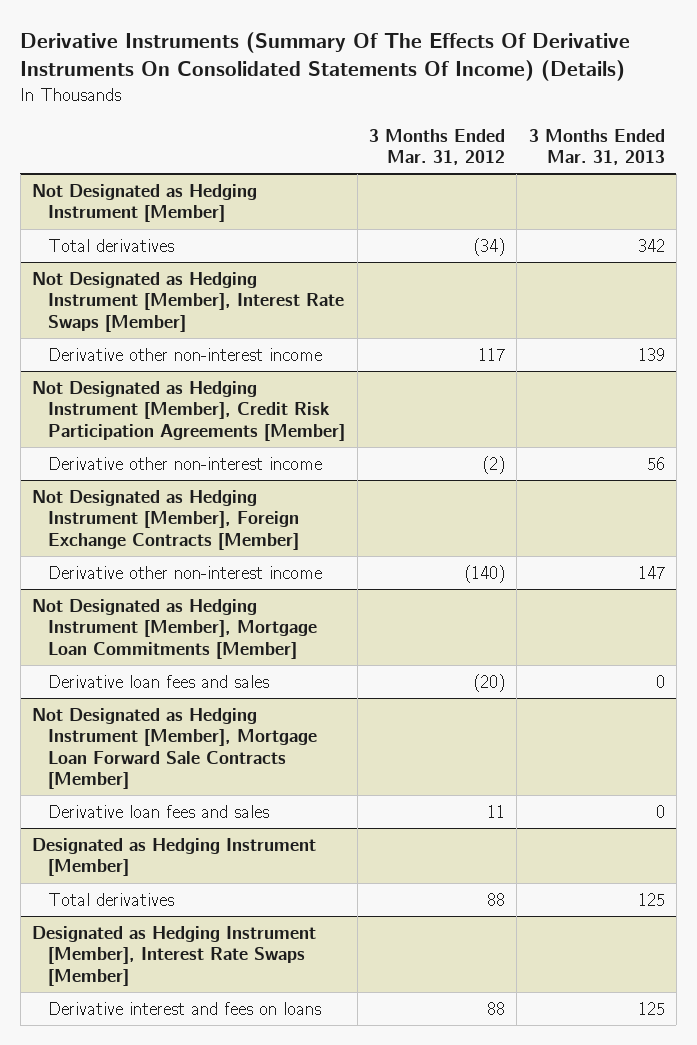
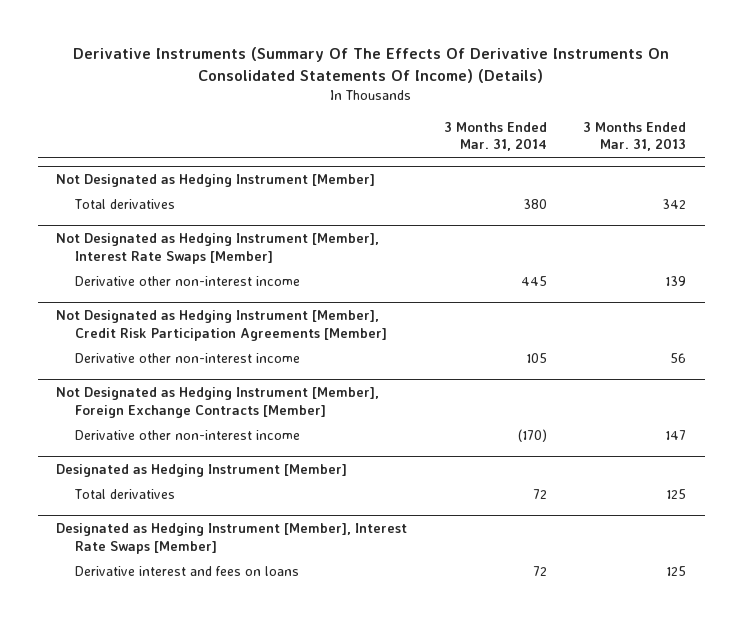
- | 3 Months Ended Mar. 31, 2012 | 3 Months Ended Mar. 31, 2013
+ | 3 Months Ended Mar. 31, 2014 | 3 Months Ended Mar. 31, 2013
- Not Designated as Hedging Instrument [Member], Mortgage Loan Commitments [Member]
- Derivative loan fees and sales | (20) | 0
- Not Designated as Hedging Instrument [Member], Mortgage Loan Forward Sale Contracts [Member]
- Derivative loan fees and sales | 11 | 0

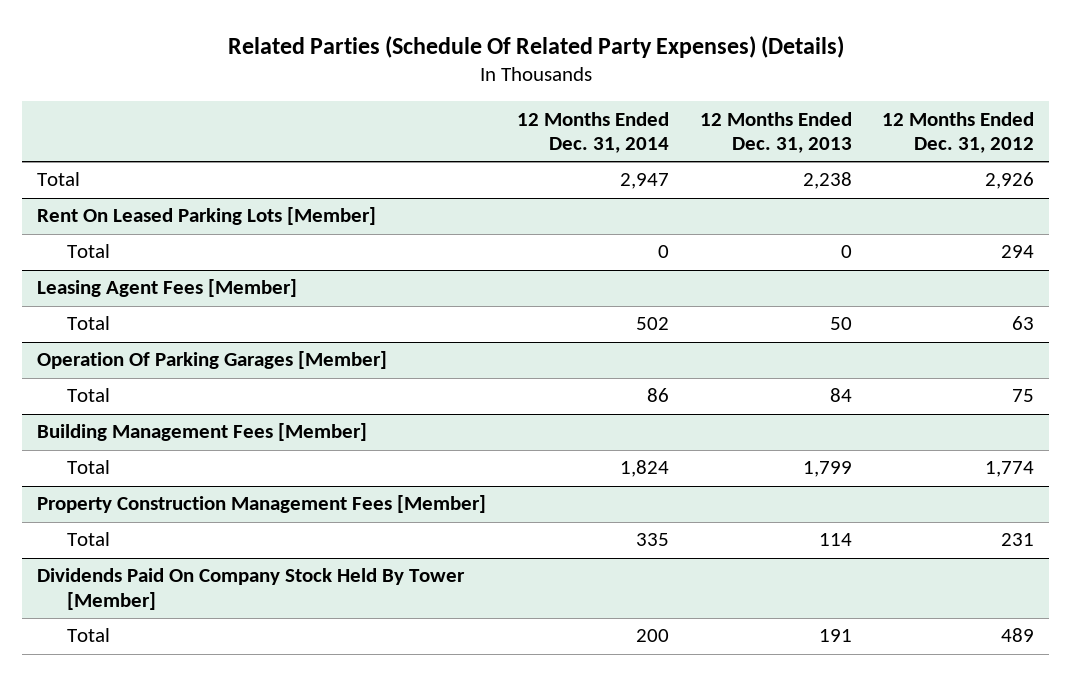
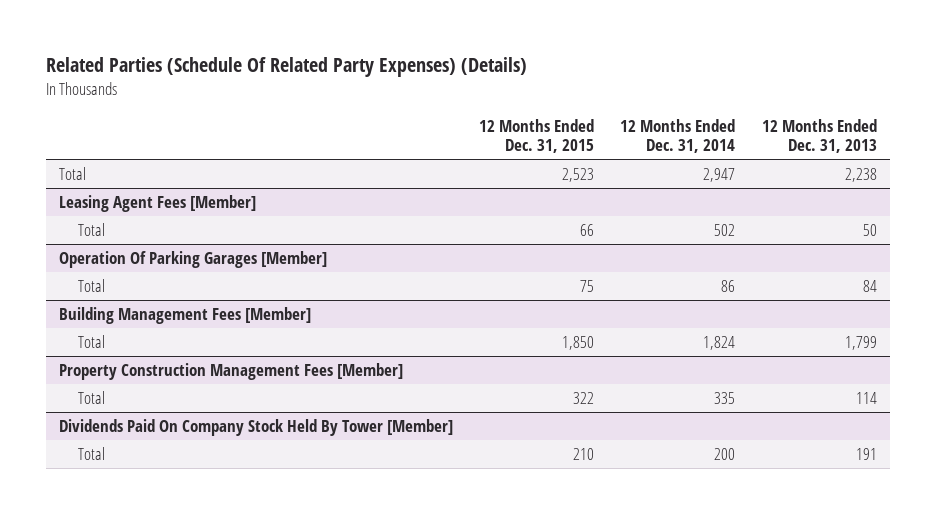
- | 12 Months Ended Dec. 31, 2014 | 12 Months Ended Dec. 31, 2013 | 12 Months Ended Dec. 31, 2012
+ | 12 Months Ended Dec. 31, 2015 | 12 Months Ended Dec. 31, 2014 | 12 Months Ended Dec. 31, 2013
- Rent On Leased Parking Lots [Member]
- Total | 0 | 0 | 294

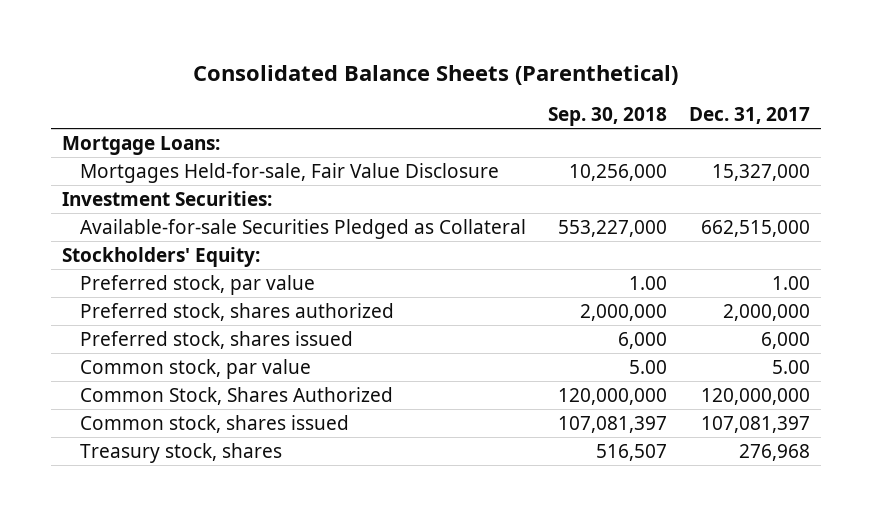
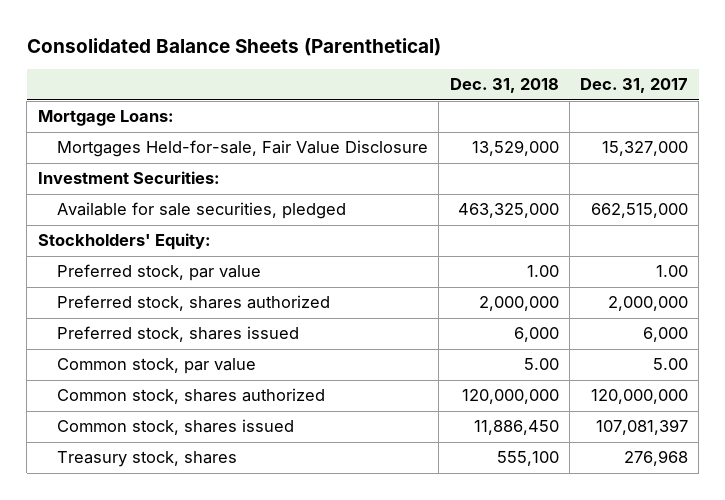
- | Sep. 30, 2018 | Dec. 31, 2017
+ | Dec. 31, 2018 | Dec. 31, 2017
- Available-for-sale Securities Pledged as Collateral | 553,227,000 | 662,515,000
+ Available for sale securities, pledged | 463,325,000 | 662,515,000
- Common Stock, Shares Authorized | 120,000,000 | 120,000,000
+ Common stock, shares authorized | 120,000,000 | 120,000,000

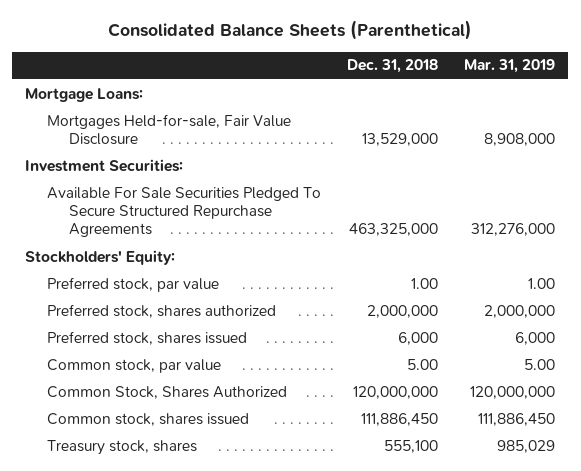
- | Dec. 31, 2018 | Dec. 31, 2017
+ | Dec. 31, 2018 | Mar. 31, 2019
- Available for sale securities, pledged | 463,325,000 | 662,515,000
+ Available For Sale Securities Pledged To Secure Structured Repurchase Agreements | 463,325,000 | 312,276,000
- Common stock, shares authorized | 120,000,000 | 120,000,000
- Common stock, shares issued | 11,886,450 | 107,081,397
+ Common Stock, Shares Authorized | 120,000,000 | 120,000,000
+ Common stock, shares issued | 111,886,450 | 111,886,450

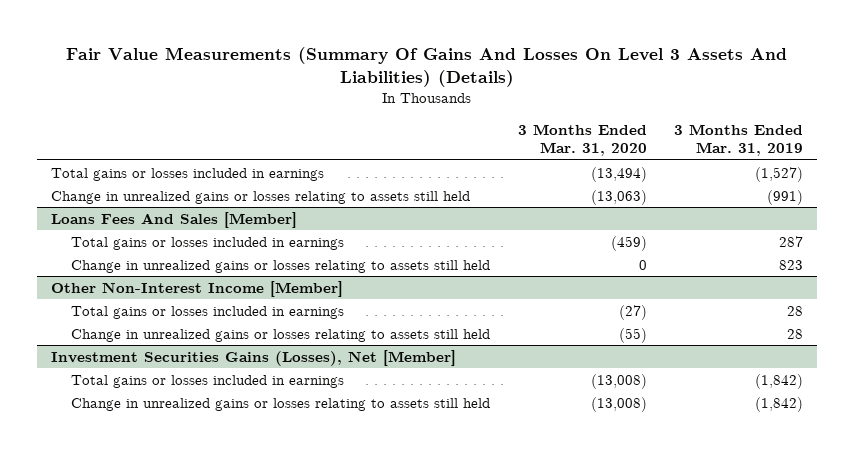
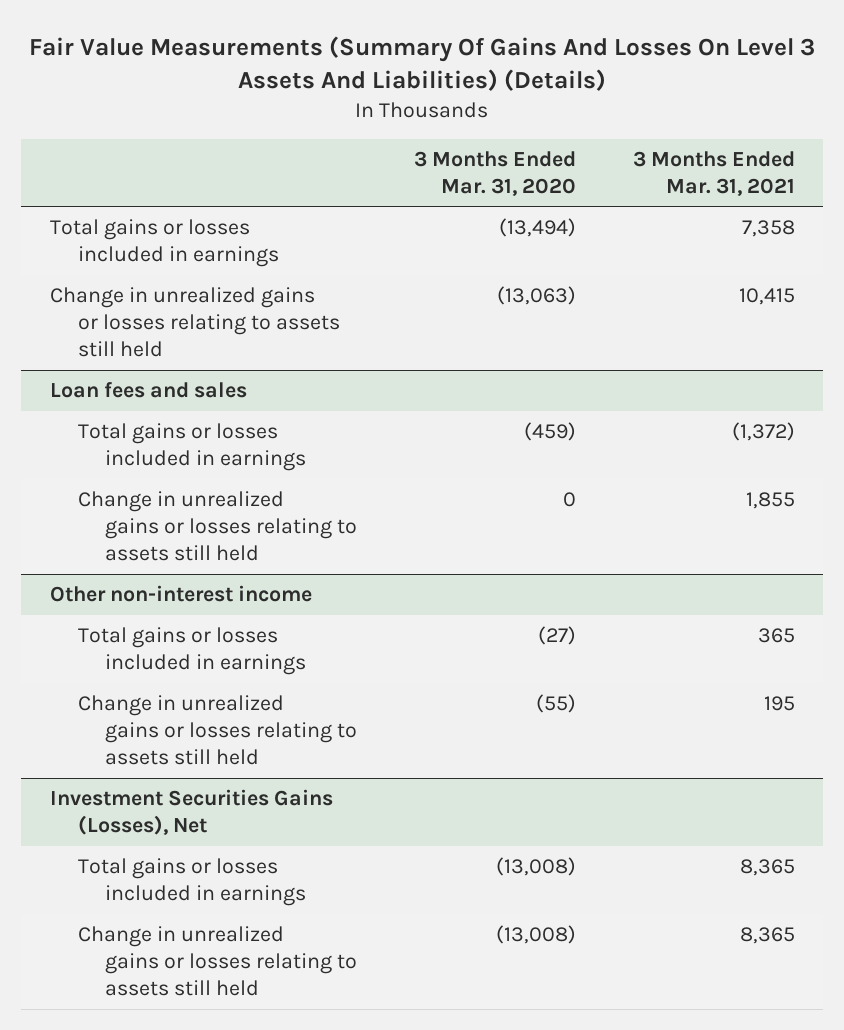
- | 3 Months Ended Mar. 31, 2020 | 3 Months Ended Mar. 31, 2019
+ | 3 Months Ended Mar. 31, 2020 | 3 Months Ended Mar. 31, 2021
- Loans Fees And Sales [Member]
+ Loan fees and sales
- Other Non-Interest Income [Member]
+ Other non-interest income
- Investment Securities Gains (Losses), Net [Member]
+ Investment Securities Gains (Losses), Net

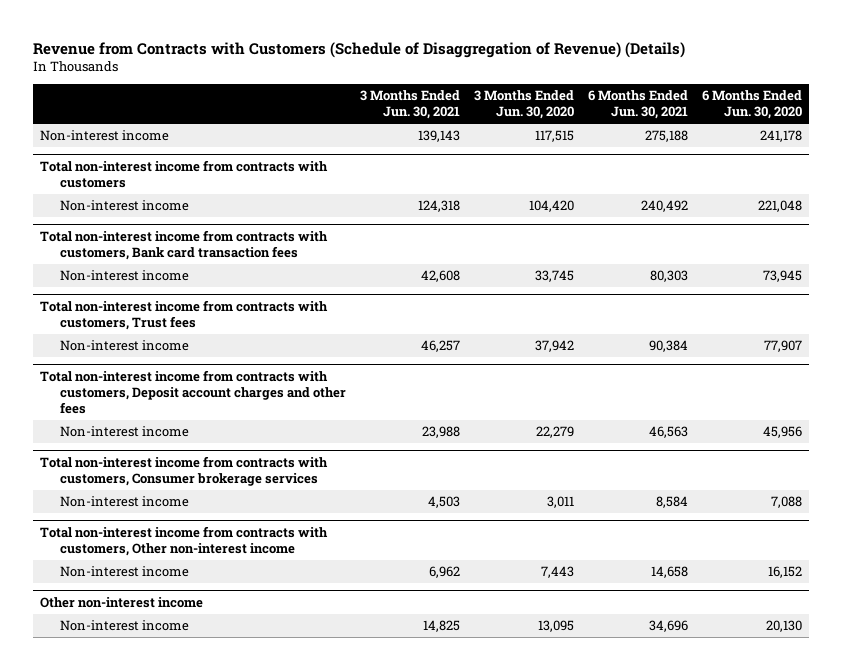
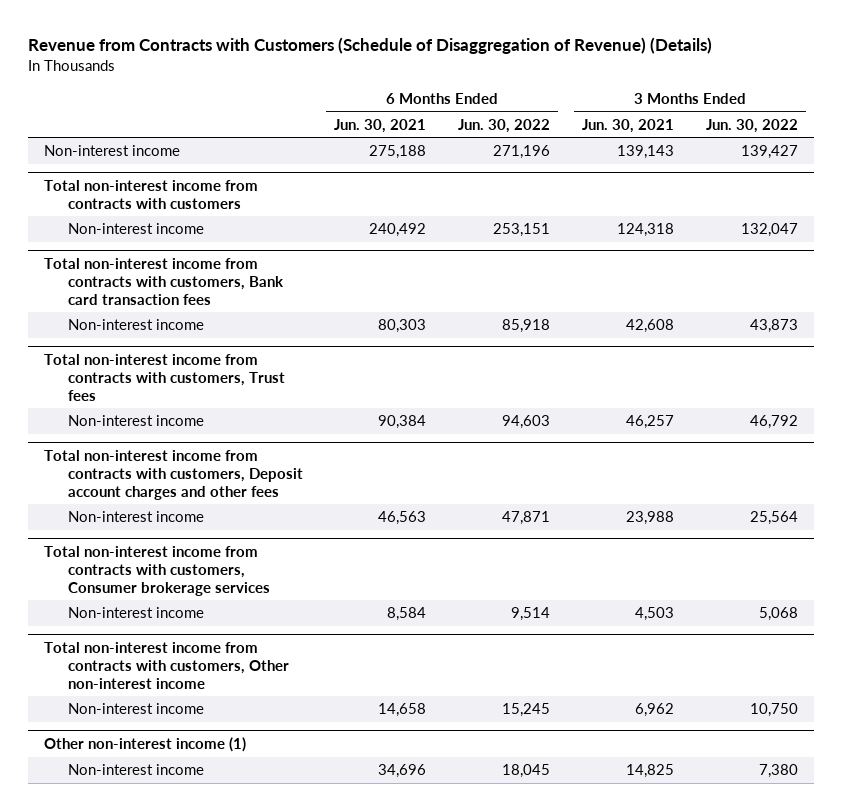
- | 3 Months Ended Jun. 30, 2021 | 3 Months Ended Jun. 30, 2020 | 6 Months Ended Jun. 30, 2021 | 6 Months Ended Jun. 30, 2020
+ | 6 Months Ended Jun. 30, 2021 | 6 Months Ended Jun. 30, 2022 | 3 Months Ended Jun. 30, 2021 | 3 Months Ended Jun. 30, 2022
- Other non-interest income
+ Other non-interest income (1)

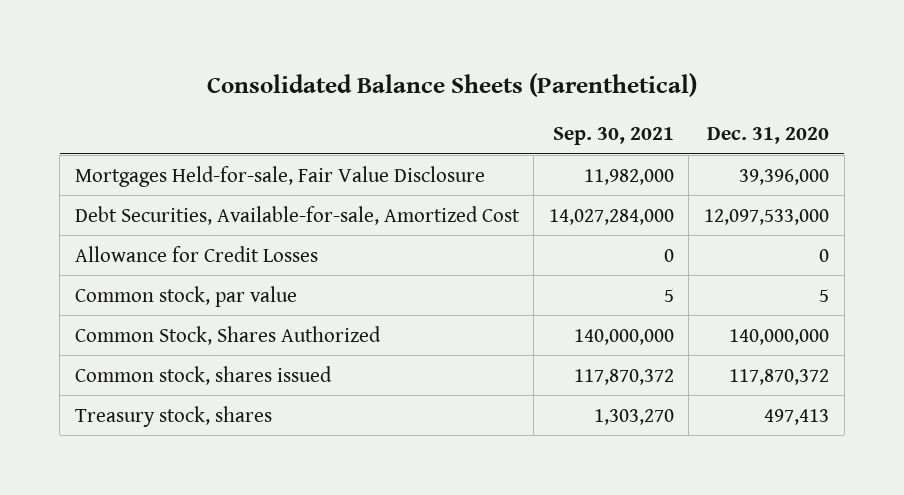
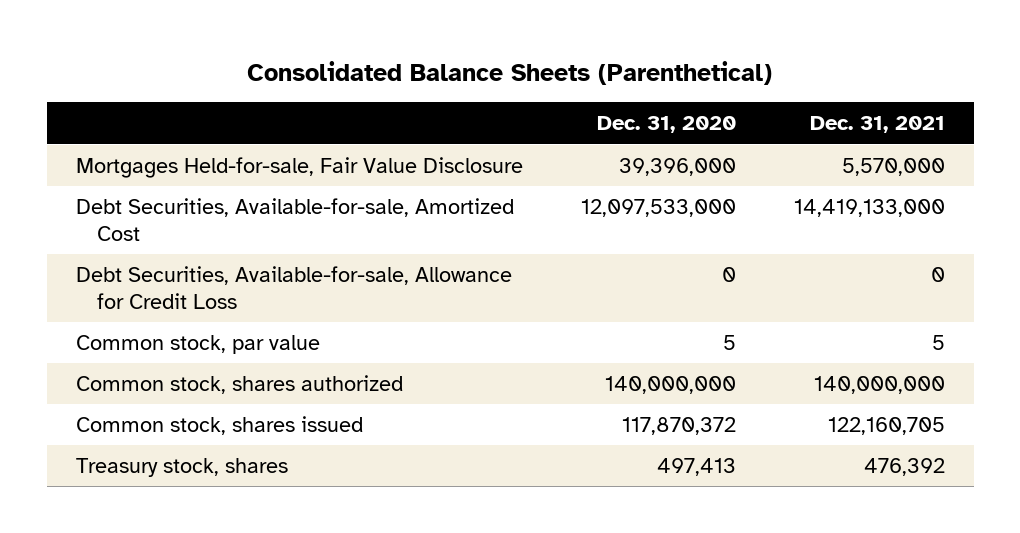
- | Sep. 30, 2021 | Dec. 31, 2020
+ | Dec. 31, 2020 | Dec. 31, 2021
- Allowance for Credit Losses | 0 | 0
+ Debt Securities, Available-for-sale, Allowance for Credit Loss | 0 | 0
- Common Stock, Shares Authorized | 140,000,000 | 140,000,000
+ Common stock, shares authorized | 140,000,000 | 140,000,000

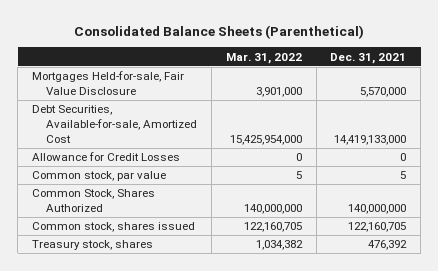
- | Dec. 31, 2020 | Dec. 31, 2021
+ | Mar. 31, 2022 | Dec. 31, 2021
- Debt Securities, Available-for-sale, Allowance for Credit Loss | 0 | 0
+ Allowance for Credit Losses | 0 | 0
- Common stock, shares authorized | 140,000,000 | 140,000,000
+ Common Stock, Shares Authorized | 140,000,000 | 140,000,000

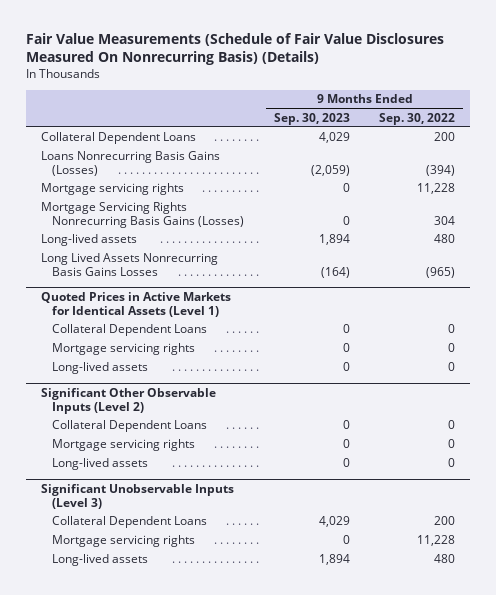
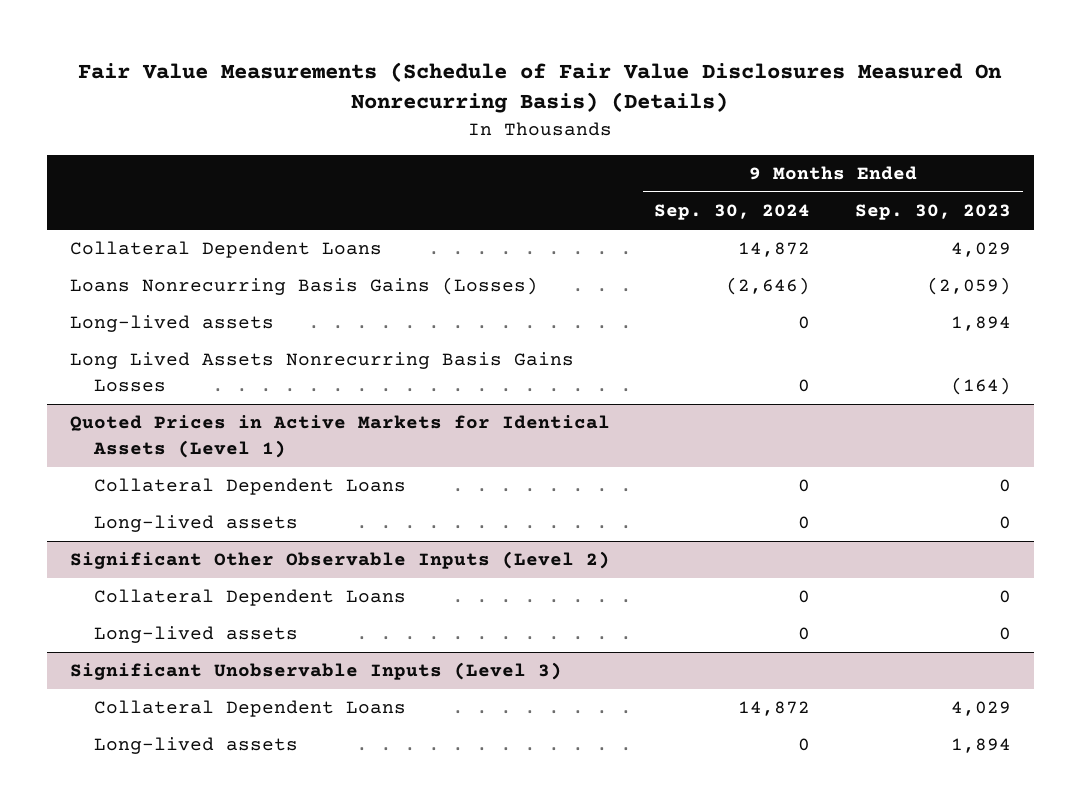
- | 9 Months Ended Sep. 30, 2023 | 9 Months Ended Sep. 30, 2022
+ | 9 Months Ended Sep. 30, 2024 | 9 Months Ended Sep. 30, 2023
- Mortgage servicing rights | 0 | 11,228
- Mortgage Servicing Rights Nonrecurring Basis Gains (Losses) | 0 | 304
@ Quoted Prices in Active Markets for Identical Assets (Level 1)
- Mortgage servicing rights | 0 | 0
@ Significant Other Observable Inputs (Level 2)
- Mortgage servicing rights | 0 | 0
@ Significant Unobservable Inputs (Level 3)
- Mortgage servicing rights | 0 | 11,228

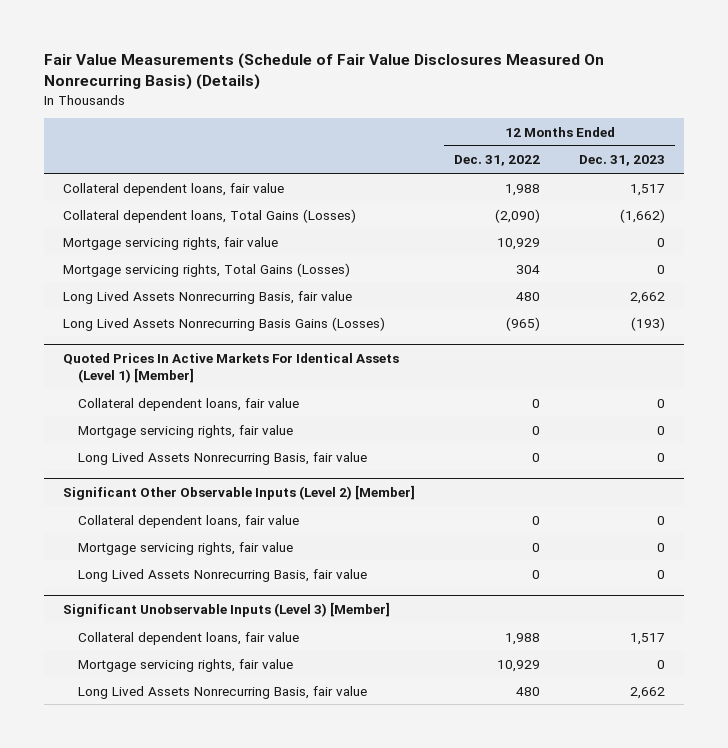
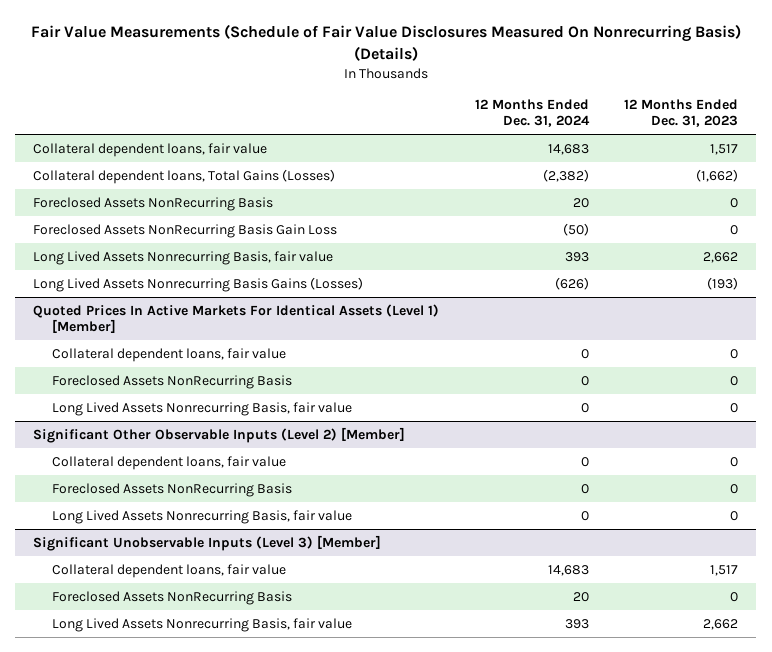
- | 12 Months Ended Dec. 31, 2022 | 12 Months Ended Dec. 31, 2023
+ | 12 Months Ended Dec. 31, 2024 | 12 Months Ended Dec. 31, 2023
- Mortgage servicing rights, fair value | 10,929 | 0
- Mortgage servicing rights, Total Gains (Losses) | 304 | 0
+ Foreclosed Assets NonRecurring Basis | 20 | 0
+ Foreclosed Assets NonRecurring Basis Gain Loss | (50) | 0
@ Quoted Prices In Active Markets For Identical Assets (Level 1) [Member]
- Mortgage servicing rights, fair value | 0 | 0
+ Foreclosed Assets NonRecurring Basis | 0 | 0
@ Significant Other Observable Inputs (Level 2) [Member]
- Mortgage servicing rights, fair value | 0 | 0
+ Foreclosed Assets NonRecurring Basis | 0 | 0
@ Significant Unobservable Inputs (Level 3) [Member]
- Mortgage servicing rights, fair value | 10,929 | 0
+ Foreclosed Assets NonRecurring Basis | 20 | 0

